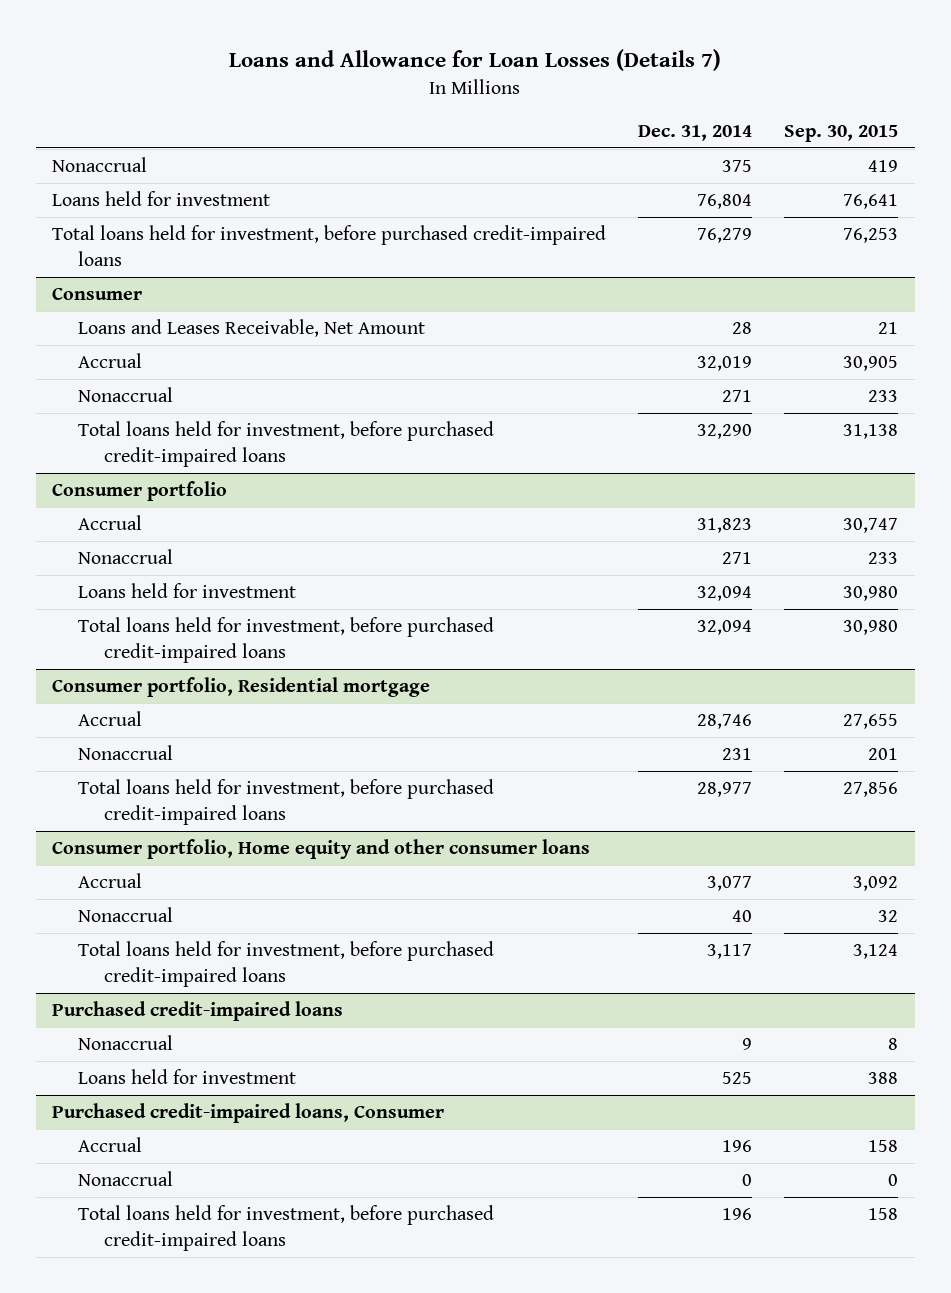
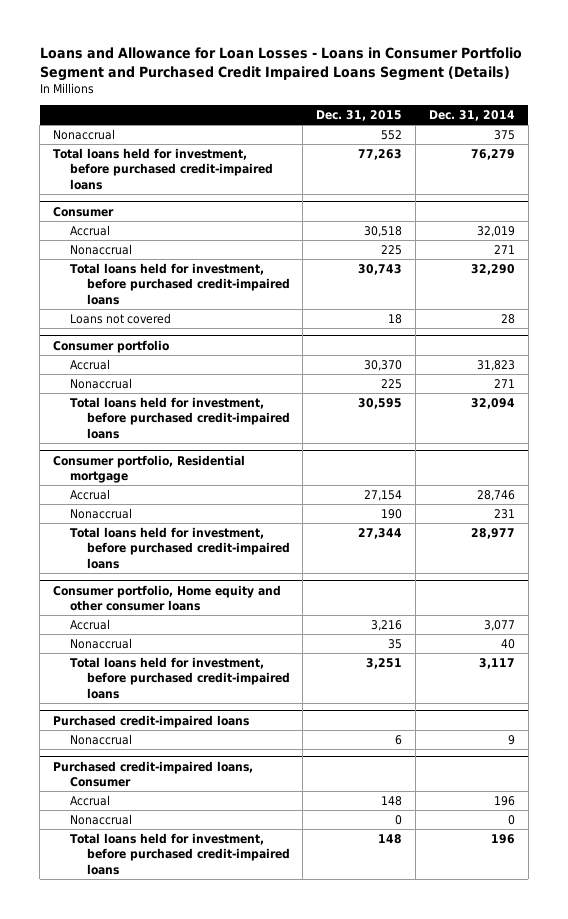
- Loans and Allowance for Loan Losses (Details 7)
+ Loans and Allowance for Loan Losses - Loans in Consumer Portfolio Segment and Purchased Credit Impaired Loans Segment (Details)
- | Dec. 31, 2014 | Sep. 30, 2015
+ | Dec. 31, 2015 | Dec. 31, 2014
- Loans held for investment | 76,804 | 76,641
@ Consumer
- Loans and Leases Receivable, Net Amount | 28 | 21
+ Loans not covered | 18 | 28
@ Consumer portfolio
- Loans held for investment | 32,094 | 30,980
@ Purchased credit-impaired loans
- Loans held for investment | 525 | 388

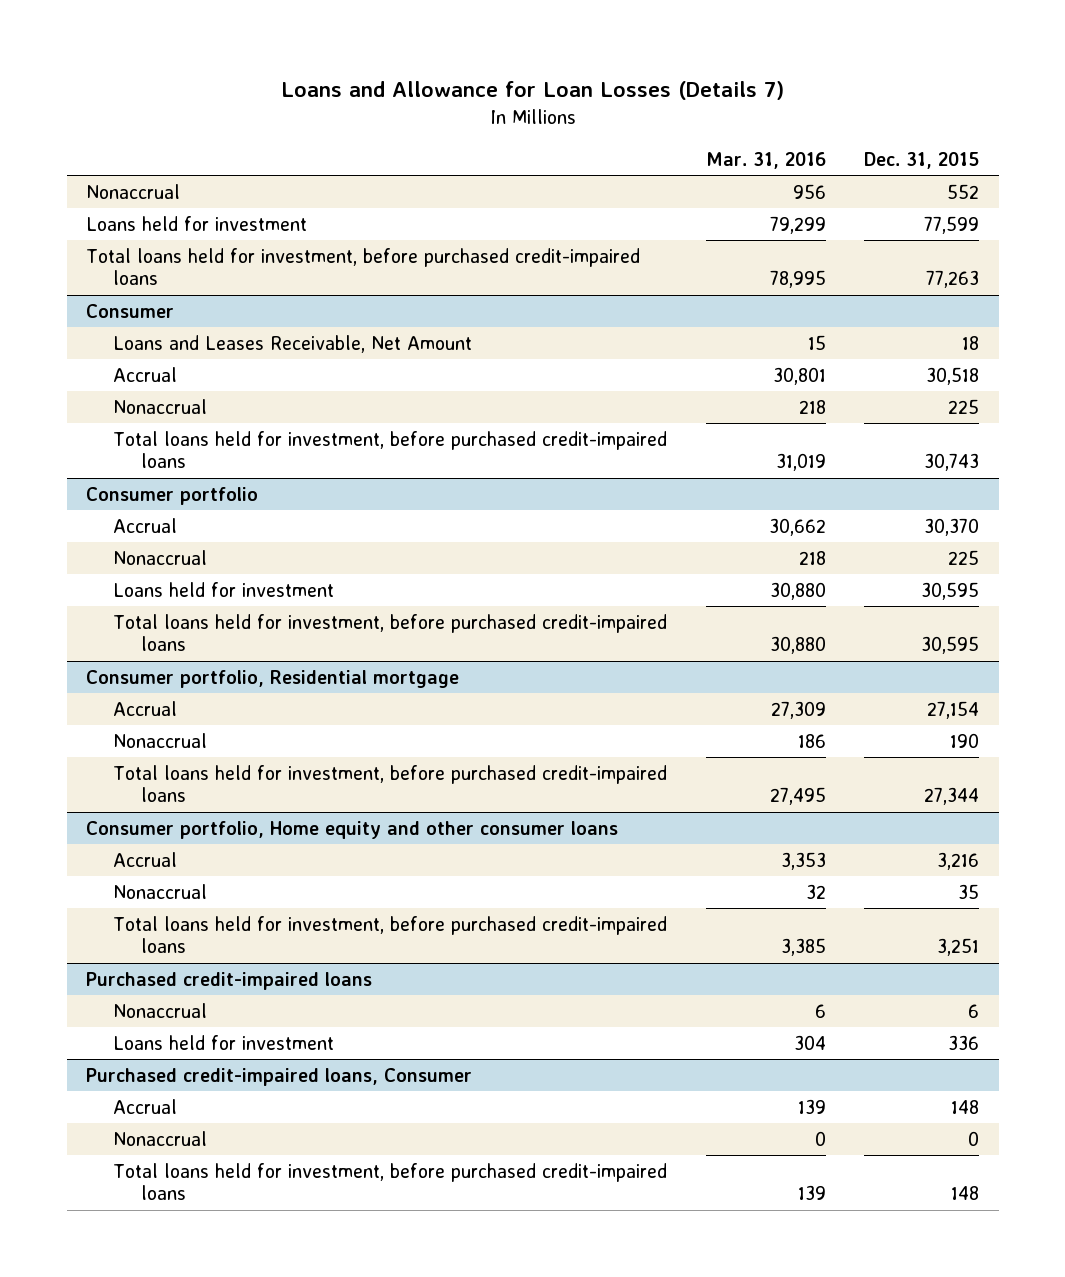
- Loans and Allowance for Loan Losses - Loans in Consumer Portfolio Segment and Purchased Credit Impaired Loans Segment (Details)
+ Loans and Allowance for Loan Losses (Details 7)
- | Dec. 31, 2015 | Dec. 31, 2014
+ | Mar. 31, 2016 | Dec. 31, 2015
+ Loans held for investment | 79,299 | 77,599
@ Consumer
+ Loans and Leases Receivable, Net Amount | 15 | 18
- Loans not covered | 18 | 28
@ Consumer portfolio
+ Loans held for investment | 30,880 | 30,595
@ Purchased credit-impaired loans
+ Loans held for investment | 304 | 336

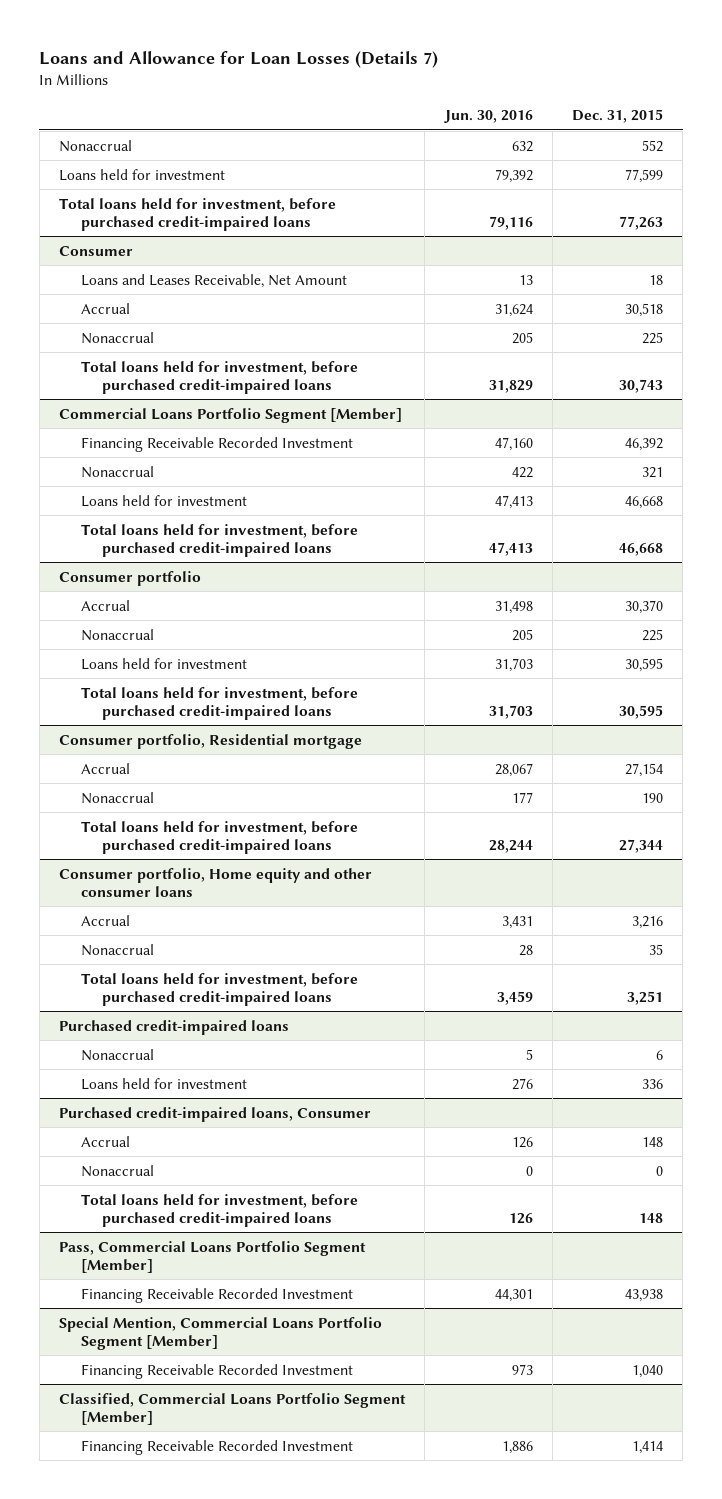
- | Mar. 31, 2016 | Dec. 31, 2015
+ | Jun. 30, 2016 | Dec. 31, 2015
+ Commercial Loans Portfolio Segment [Member]
+ Financing Receivable Recorded Investment | 47,160 | 46,392
+ Nonaccrual | 422 | 321
+ Loans held for investment | 47,413 | 46,668
+ Total loans held for investment, before purchased credit-impaired loans | 47,413 | 46,668
+ Pass, Commercial Loans Portfolio Segment [Member]
+ Financing Receivable Recorded Investment | 44,301 | 43,938
+ Special Mention, Commercial Loans Portfolio Segment [Member]
+ Financing Receivable Recorded Investment | 973 | 1,040
+ Classified, Commercial Loans Portfolio Segment [Member]
+ Financing Receivable Recorded Investment | 1,886 | 1,414

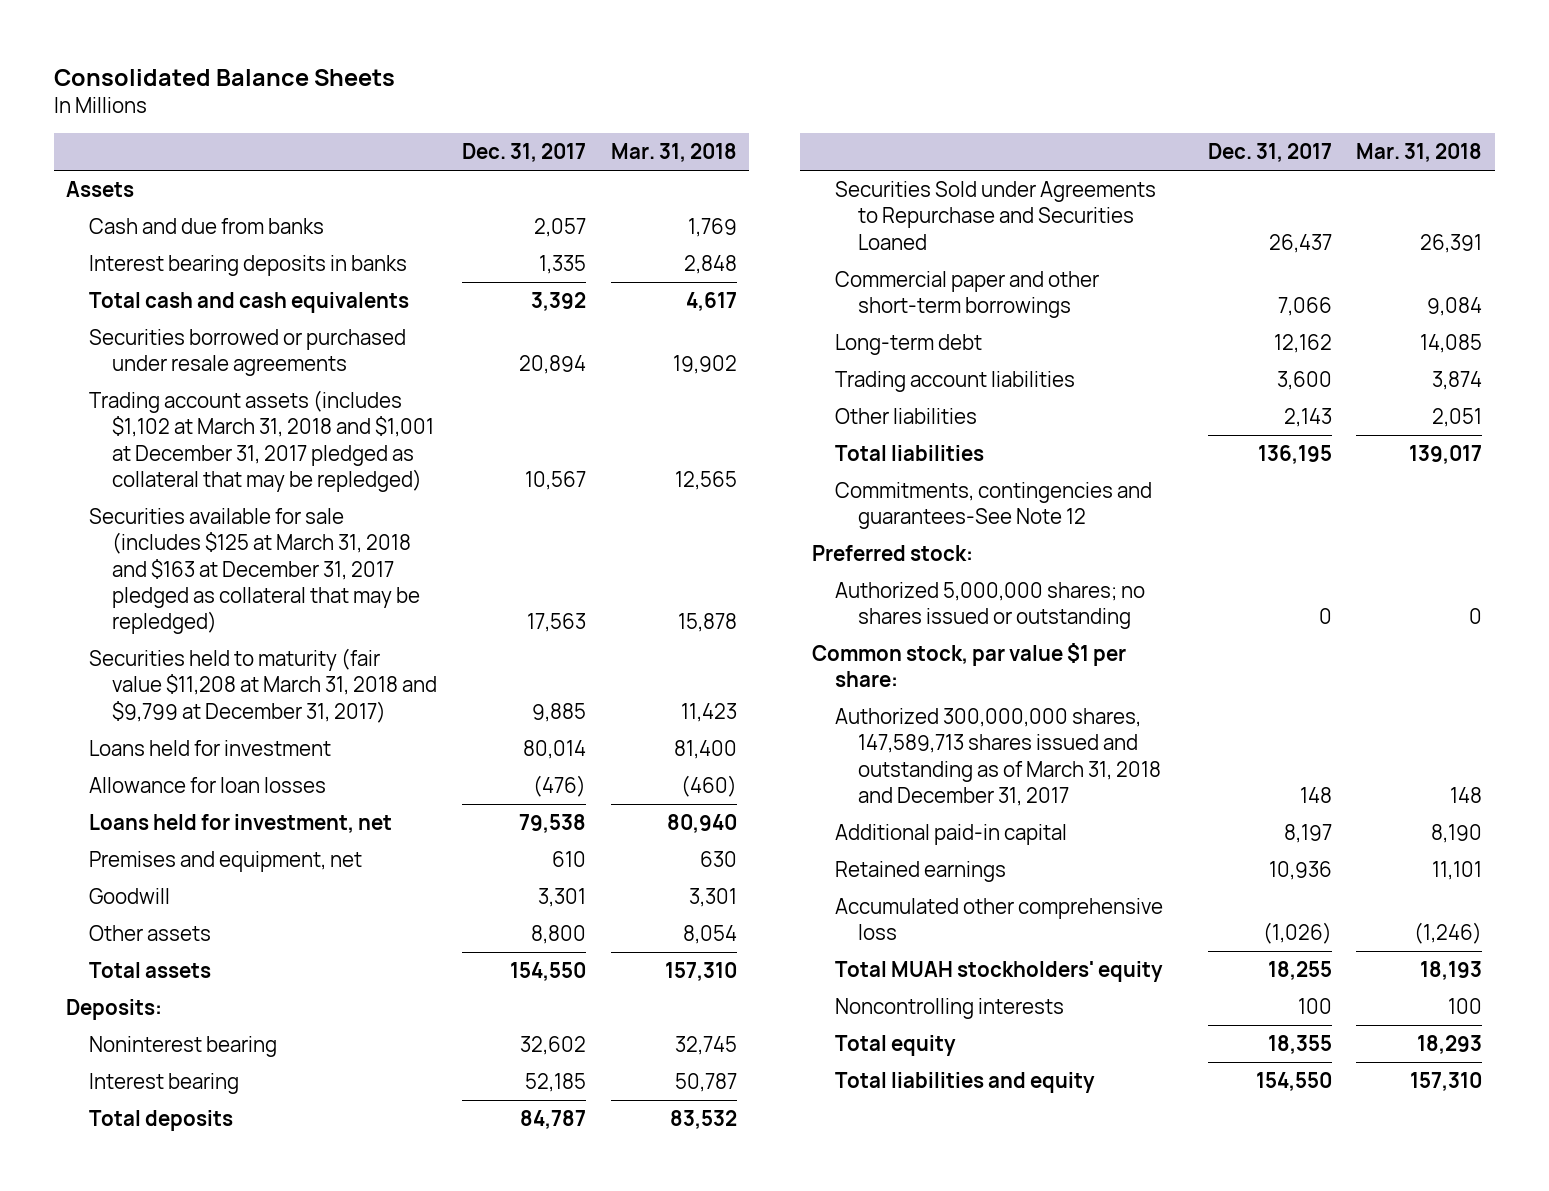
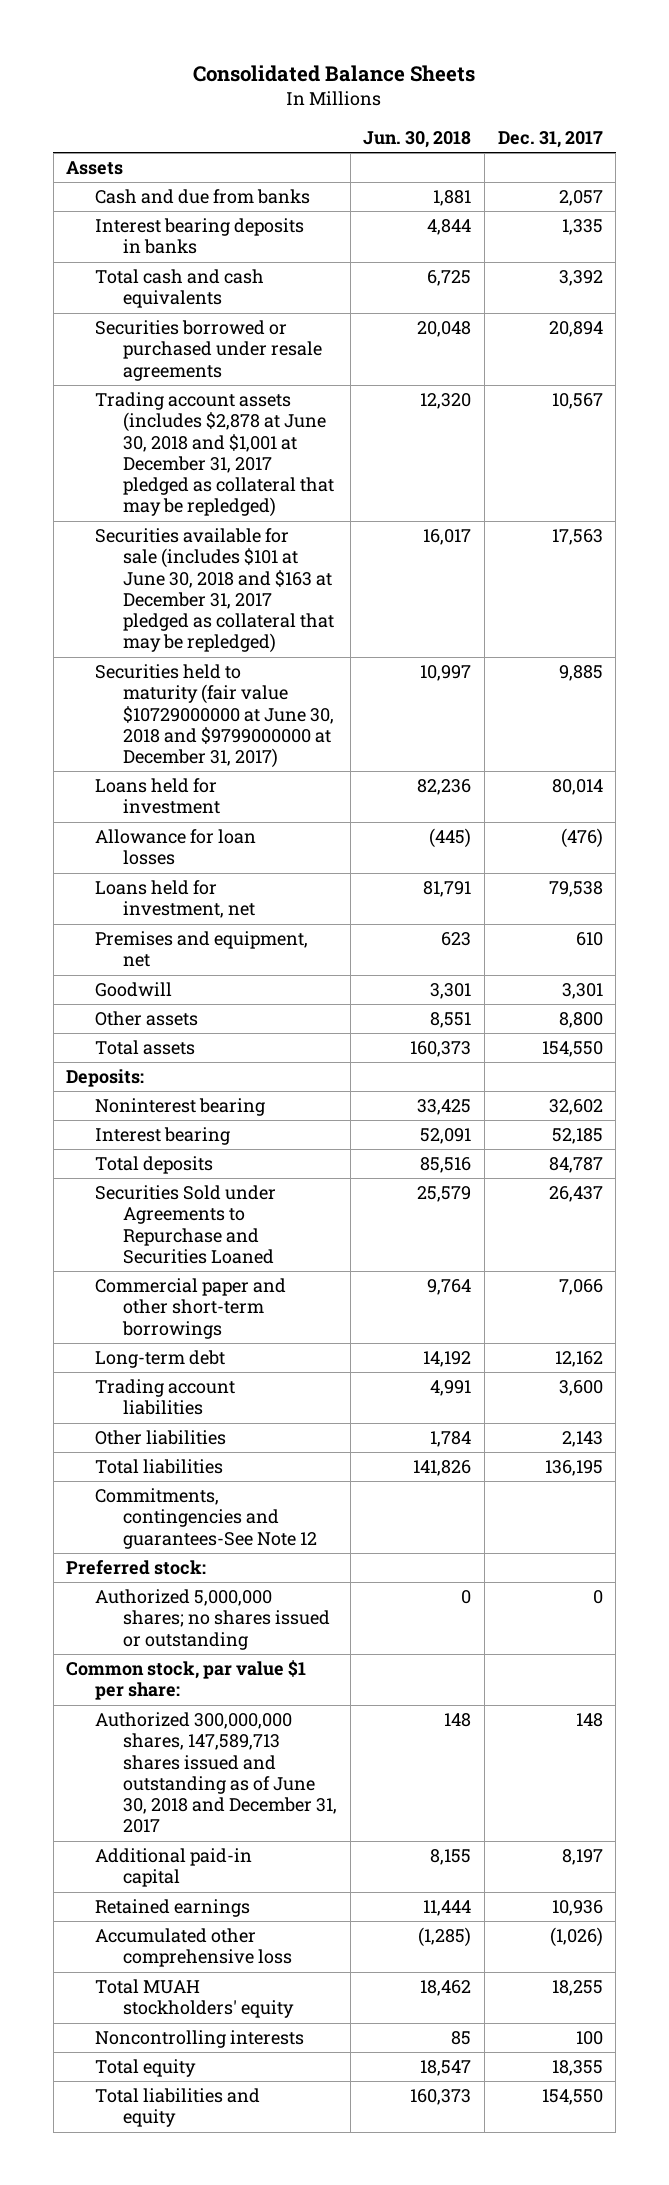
- | Dec. 31, 2017 | Mar. 31, 2018
+ | Jun. 30, 2018 | Dec. 31, 2017
- Trading account assets (includes $1,102 at March 31, 2018 and $1,001 at December 31, 2017 pledged as collateral that may be repledged) | 10,567 | 12,565
- Securities available for sale (includes $125 at March 31, 2018 and $163 at December 31, 2017 pledged as collateral that may be repledged) | 17,563 | 15,878
- Securities held to maturity (fair value $11,208 at March 31, 2018 and $9,799 at December 31, 2017) | 9,885 | 11,423
+ Trading account assets (includes $2,878 at June 30, 2018 and $1,001 at December 31, 2017 pledged as collateral that may be repledged) | 12,320 | 10,567
+ Securities available for sale (includes $101 at June 30, 2018 and $163 at December 31, 2017 pledged as collateral that may be repledged) | 16,017 | 17,563
+ Securities held to maturity (fair value $10729000000 at June 30, 2018 and $9799000000 at December 31, 2017) | 10,997 | 9,885
- Authorized 300,000,000 shares, 147,589,713 shares issued and outstanding as of March 31, 2018 and December 31, 2017 | 148 | 148
+ Authorized 300,000,000 shares, 147,589,713 shares issued and outstanding as of June 30, 2018 and December 31, 2017 | 148 | 148

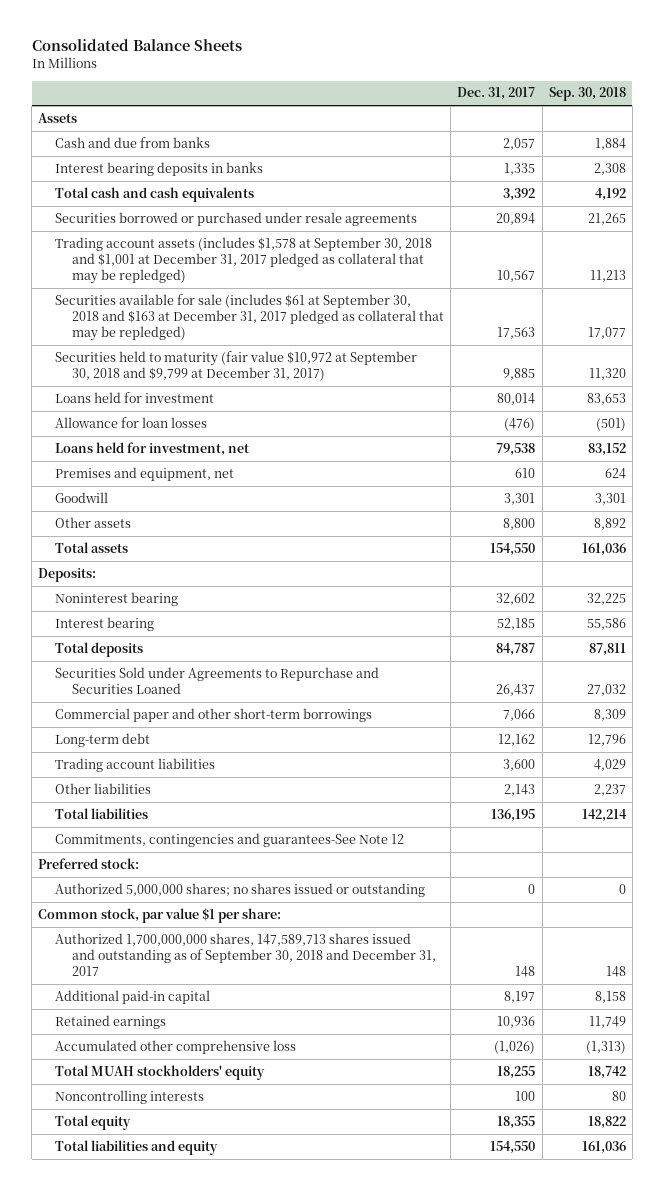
- | Jun. 30, 2018 | Dec. 31, 2017
+ | Dec. 31, 2017 | Sep. 30, 2018
- Trading account assets (includes $2,878 at June 30, 2018 and $1,001 at December 31, 2017 pledged as collateral that may be repledged) | 12,320 | 10,567
- Securities available for sale (includes $101 at June 30, 2018 and $163 at December 31, 2017 pledged as collateral that may be repledged) | 16,017 | 17,563
- Securities held to maturity (fair value $10729000000 at June 30, 2018 and $9799000000 at December 31, 2017) | 10,997 | 9,885
+ Trading account assets (includes $1,578 at September 30, 2018 and $1,001 at December 31, 2017 pledged as collateral that may be repledged) | 10,567 | 11,213
+ Securities available for sale (includes $61 at September 30, 2018 and $163 at December 31, 2017 pledged as collateral that may be repledged) | 17,563 | 17,077
+ Securities held to maturity (fair value $10,972 at September 30, 2018 and $9,799 at December 31, 2017) | 9,885 | 11,320
- Authorized 300,000,000 shares, 147,589,713 shares issued and outstanding as of June 30, 2018 and December 31, 2017 | 148 | 148
+ Authorized 1,700,000,000 shares, 147,589,713 shares issued and outstanding as of September 30, 2018 and December 31, 2017 | 148 | 148

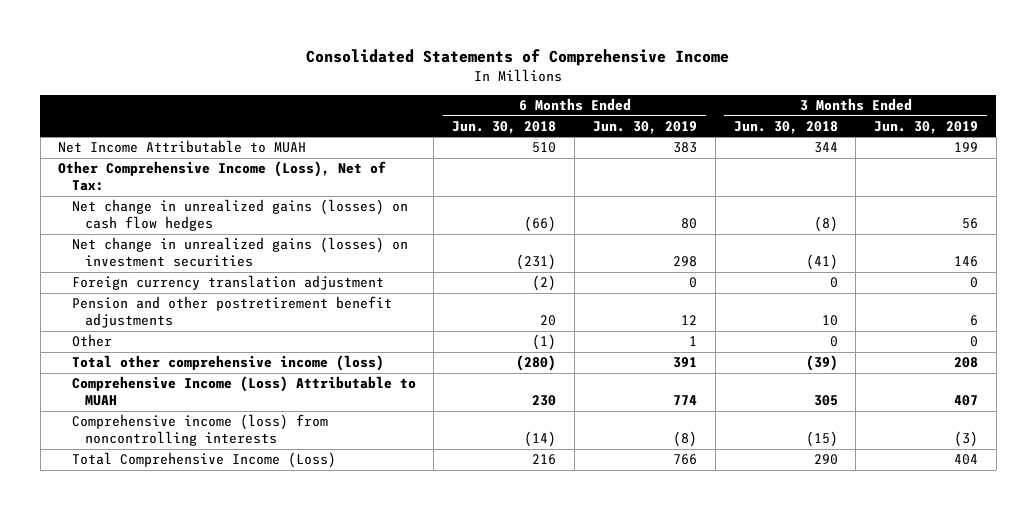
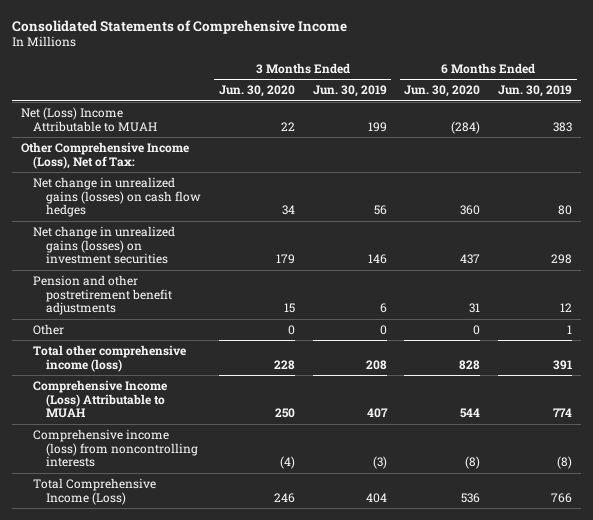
- | 6 Months Ended Jun. 30, 2018 | 6 Months Ended Jun. 30, 2019 | 3 Months Ended Jun. 30, 2018 | 3 Months Ended Jun. 30, 2019
+ | 3 Months Ended Jun. 30, 2020 | 3 Months Ended Jun. 30, 2019 | 6 Months Ended Jun. 30, 2020 | 6 Months Ended Jun. 30, 2019
- Net Income Attributable to MUAH | 510 | 383 | 344 | 199
+ Net (Loss) Income Attributable to MUAH | 22 | 199 | (284) | 383
- Foreign currency translation adjustment | (2) | 0 | 0 | 0

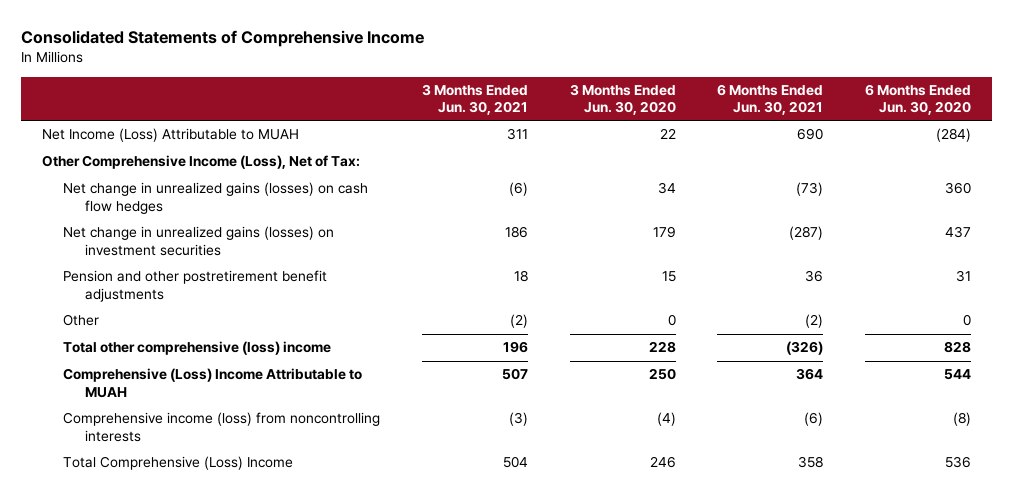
- | 3 Months Ended Jun. 30, 2020 | 3 Months Ended Jun. 30, 2019 | 6 Months Ended Jun. 30, 2020 | 6 Months Ended Jun. 30, 2019
+ | 3 Months Ended Jun. 30, 2021 | 3 Months Ended Jun. 30, 2020 | 6 Months Ended Jun. 30, 2021 | 6 Months Ended Jun. 30, 2020
- Net (Loss) Income Attributable to MUAH | 22 | 199 | (284) | 383
+ Net Income (Loss) Attributable to MUAH | 311 | 22 | 690 | (284)
- Total other comprehensive income (loss) | 228 | 208 | 828 | 391
- Comprehensive Income (Loss) Attributable to MUAH | 250 | 407 | 544 | 774
+ Total other comprehensive (loss) income | 196 | 228 | (326) | 828
+ Comprehensive (Loss) Income Attributable to MUAH | 507 | 250 | 364 | 544
- Total Comprehensive Income (Loss) | 246 | 404 | 536 | 766
+ Total Comprehensive (Loss) Income | 504 | 246 | 358 | 536

